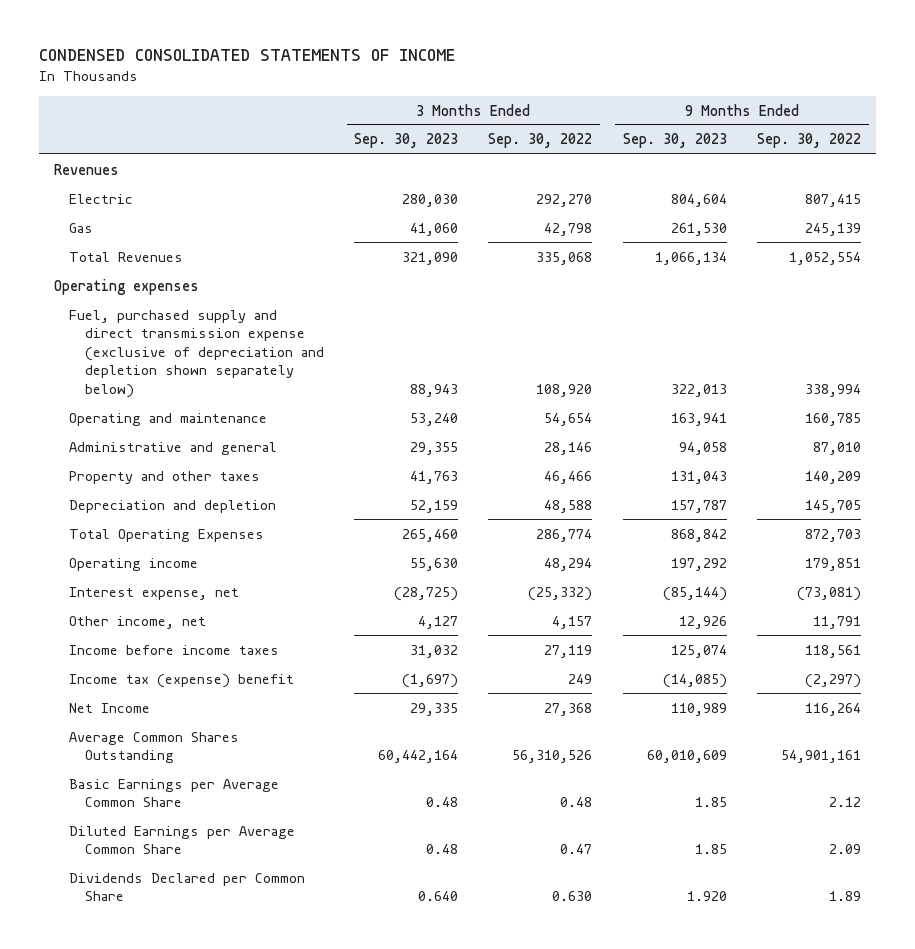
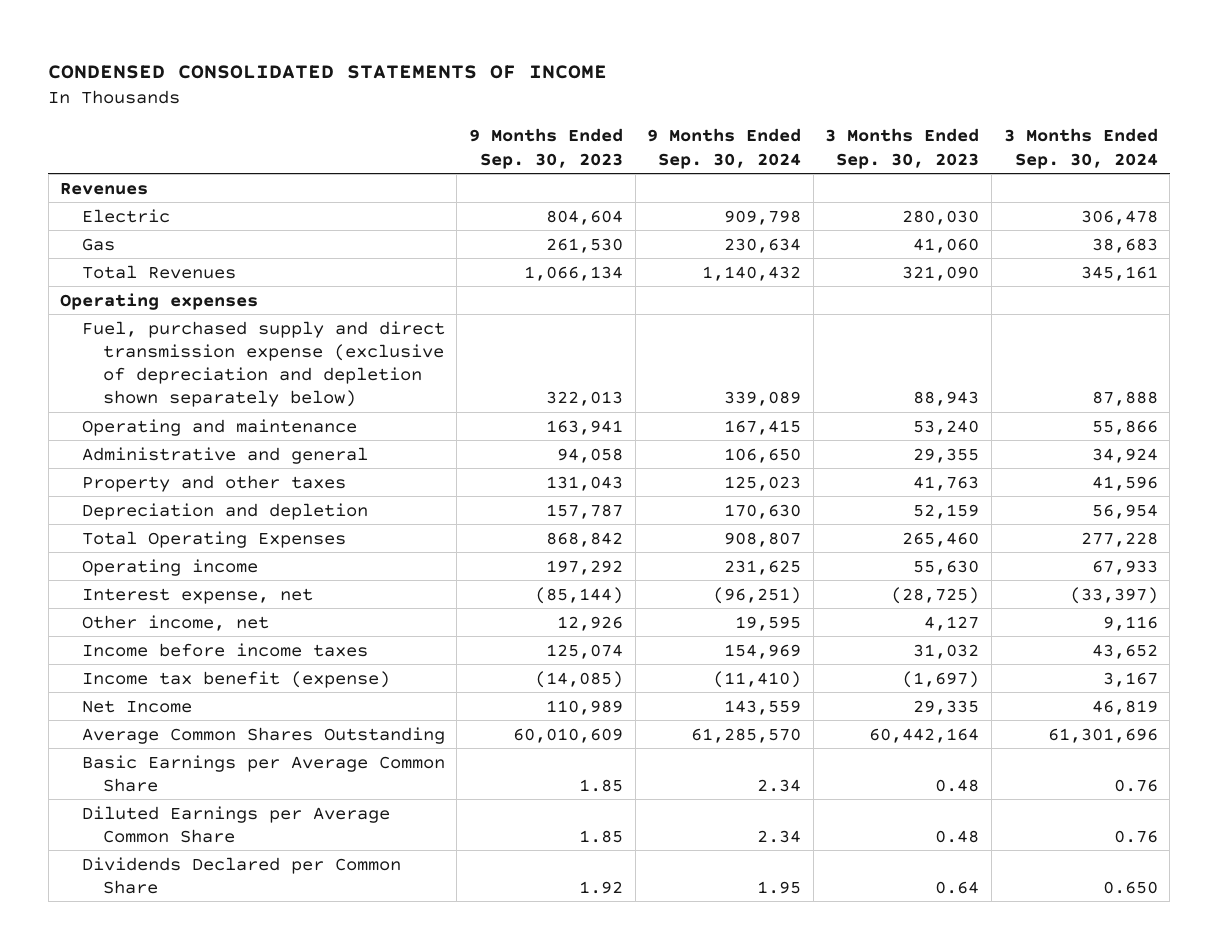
- | 3 Months Ended Sep. 30, 2023 | 3 Months Ended Sep. 30, 2022 | 9 Months Ended Sep. 30, 2023 | 9 Months Ended Sep. 30, 2022
+ | 9 Months Ended Sep. 30, 2023 | 9 Months Ended Sep. 30, 2024 | 3 Months Ended Sep. 30, 2023 | 3 Months Ended Sep. 30, 2024
- Income tax (expense) benefit | (1,697) | 249 | (14,085) | (2,297)
+ Income tax benefit (expense) | (14,085) | (11,410) | (1,697) | 3,167
- Dividends Declared per Common Share | 0.640 | 0.630 | 1.920 | 1.89
+ Dividends Declared per Common Share | 1.92 | 1.95 | 0.64 | 0.650

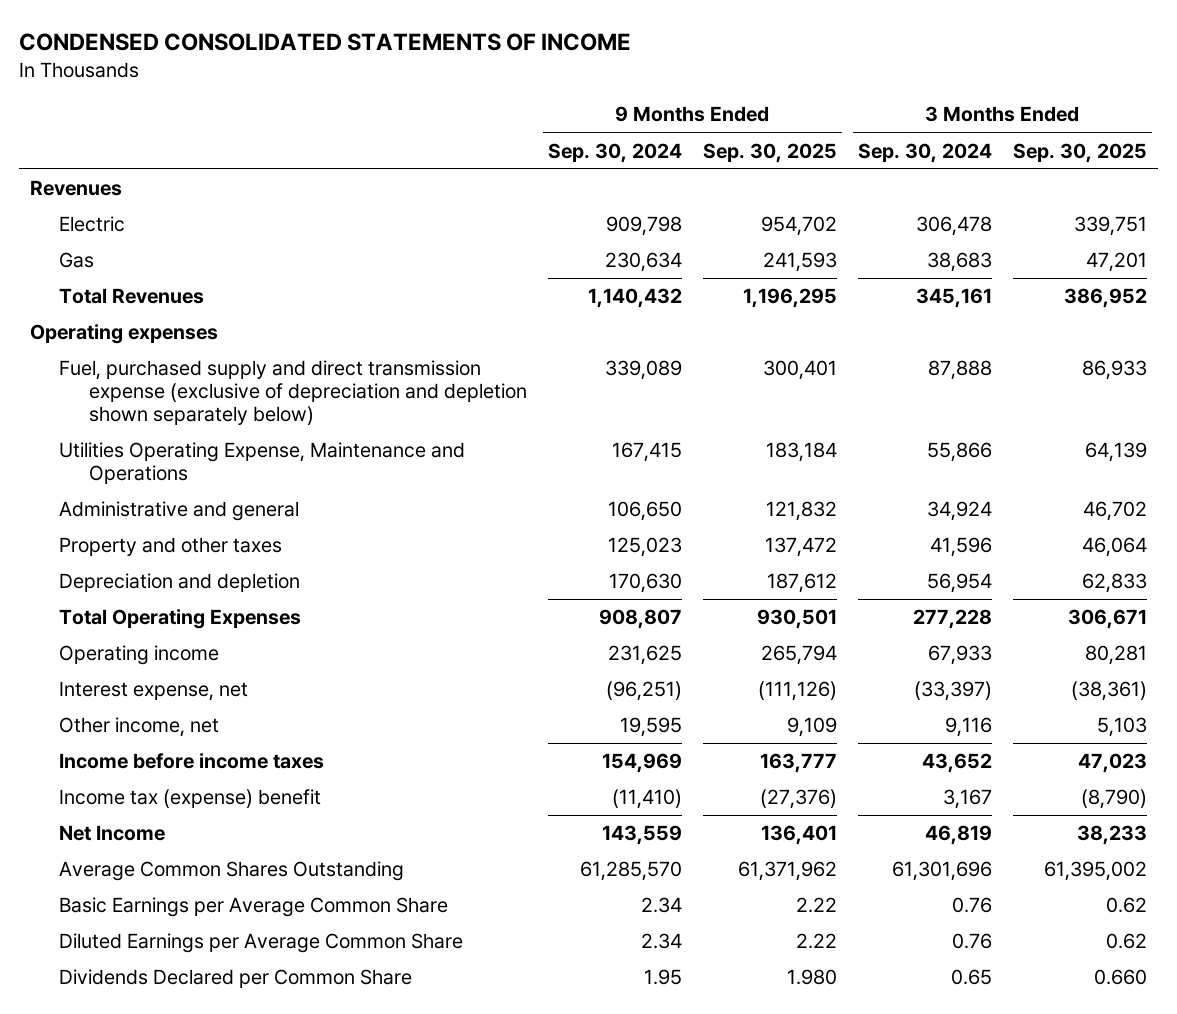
- | 9 Months Ended Sep. 30, 2023 | 9 Months Ended Sep. 30, 2024 | 3 Months Ended Sep. 30, 2023 | 3 Months Ended Sep. 30, 2024
+ | 9 Months Ended Sep. 30, 2024 | 9 Months Ended Sep. 30, 2025 | 3 Months Ended Sep. 30, 2024 | 3 Months Ended Sep. 30, 2025
- Operating and maintenance | 163,941 | 167,415 | 53,240 | 55,866
+ Utilities Operating Expense, Maintenance and Operations | 167,415 | 183,184 | 55,866 | 64,139
- Income tax benefit (expense) | (14,085) | (11,410) | (1,697) | 3,167
+ Income tax (expense) benefit | (11,410) | (27,376) | 3,167 | (8,790)
- Dividends Declared per Common Share | 1.92 | 1.95 | 0.64 | 0.650
+ Dividends Declared per Common Share | 1.95 | 1.980 | 0.65 | 0.660

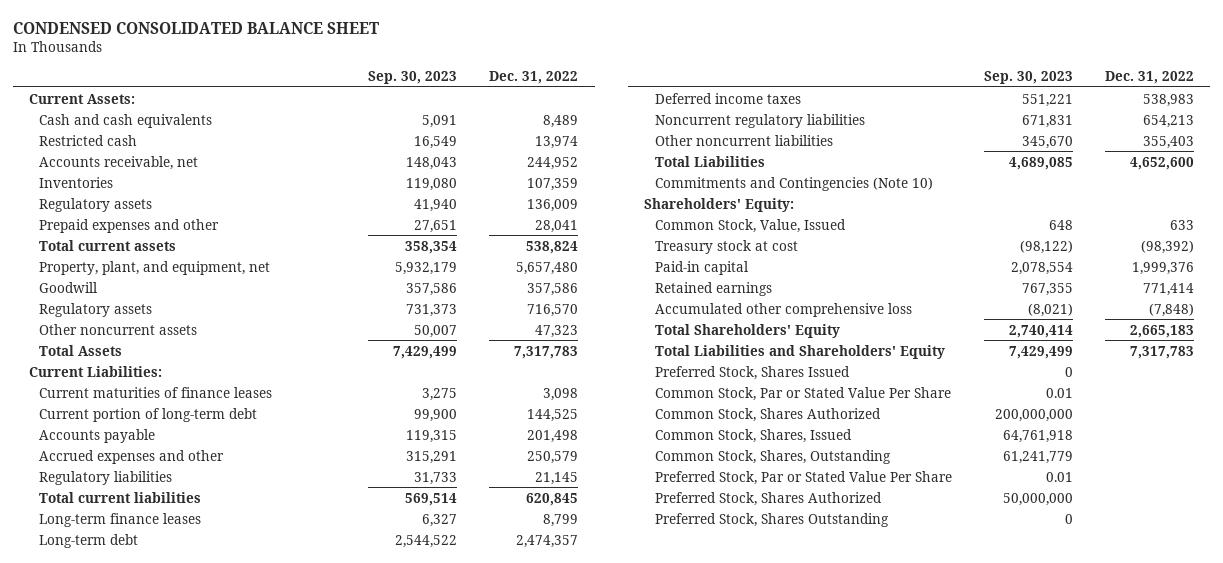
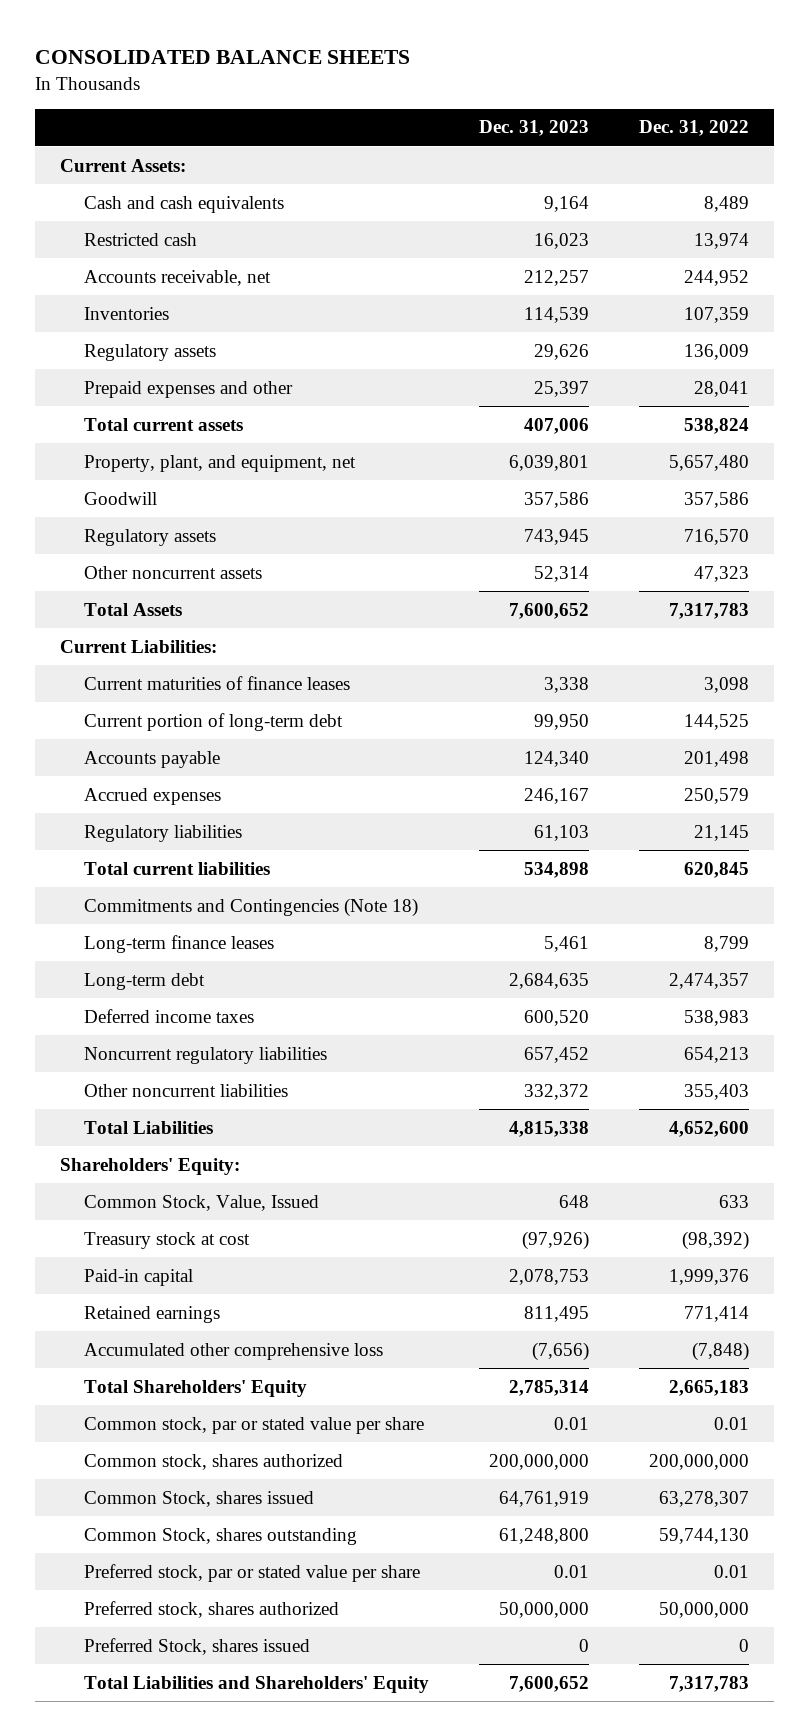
- CONDENSED CONSOLIDATED BALANCE SHEET
+ CONSOLIDATED BALANCE SHEETS
- | Sep. 30, 2023 | Dec. 31, 2022
+ | Dec. 31, 2023 | Dec. 31, 2022
- Accrued expenses and other | 315,291 | 250,579
+ Accrued expenses | 246,167 | 250,579
+ Commitments and Contingencies (Note 18)
- Commitments and Contingencies (Note 10)
+ Common stock, par or stated value per share | 0.01 | 0.01
+ Common stock, shares authorized | 200,000,000 | 200,000,000
+ Common Stock, shares issued | 64,761,919 | 63,278,307
+ Common Stock, shares outstanding | 61,248,800 | 59,744,130
+ Preferred stock, par or stated value per share | 0.01 | 0.01
+ Preferred stock, shares authorized | 50,000,000 | 50,000,000
+ Preferred Stock, shares issued | 0 | 0
- Preferred Stock, Shares Issued | 0 |
- Common Stock, Par or Stated Value Per Share | 0.01 |
- Common Stock, Shares Authorized | 200,000,000 |
- Common Stock, Shares, Issued | 64,761,918 |
- Common Stock, Shares, Outstanding | 61,241,779 |
- Preferred Stock, Par or Stated Value Per Share | 0.01 |
- Preferred Stock, Shares Authorized | 50,000,000 |
- Preferred Stock, Shares Outstanding | 0 |

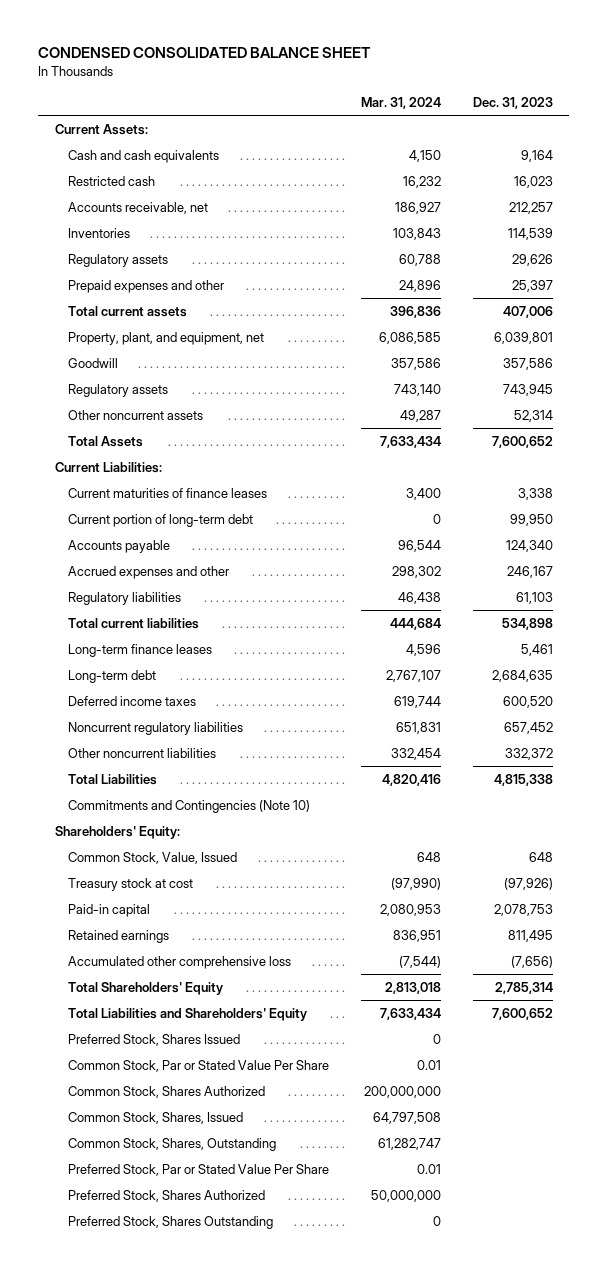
- CONSOLIDATED BALANCE SHEETS
+ CONDENSED CONSOLIDATED BALANCE SHEET
- | Dec. 31, 2023 | Dec. 31, 2022
+ | Mar. 31, 2024 | Dec. 31, 2023
- Accrued expenses | 246,167 | 250,579
+ Accrued expenses and other | 298,302 | 246,167
- Commitments and Contingencies (Note 18)
+ Commitments and Contingencies (Note 10)
- Common stock, par or stated value per share | 0.01 | 0.01
- Common stock, shares authorized | 200,000,000 | 200,000,000
- Common Stock, shares issued | 64,761,919 | 63,278,307
- Common Stock, shares outstanding | 61,248,800 | 59,744,130
- Preferred stock, par or stated value per share | 0.01 | 0.01
- Preferred stock, shares authorized | 50,000,000 | 50,000,000
- Preferred Stock, shares issued | 0 | 0
+ Preferred Stock, Shares Issued | 0 |
+ Common Stock, Par or Stated Value Per Share | 0.01 |
+ Common Stock, Shares Authorized | 200,000,000 |
+ Common Stock, Shares, Issued | 64,797,508 |
+ Common Stock, Shares, Outstanding | 61,282,747 |
+ Preferred Stock, Par or Stated Value Per Share | 0.01 |
+ Preferred Stock, Shares Authorized | 50,000,000 |
+ Preferred Stock, Shares Outstanding | 0 |

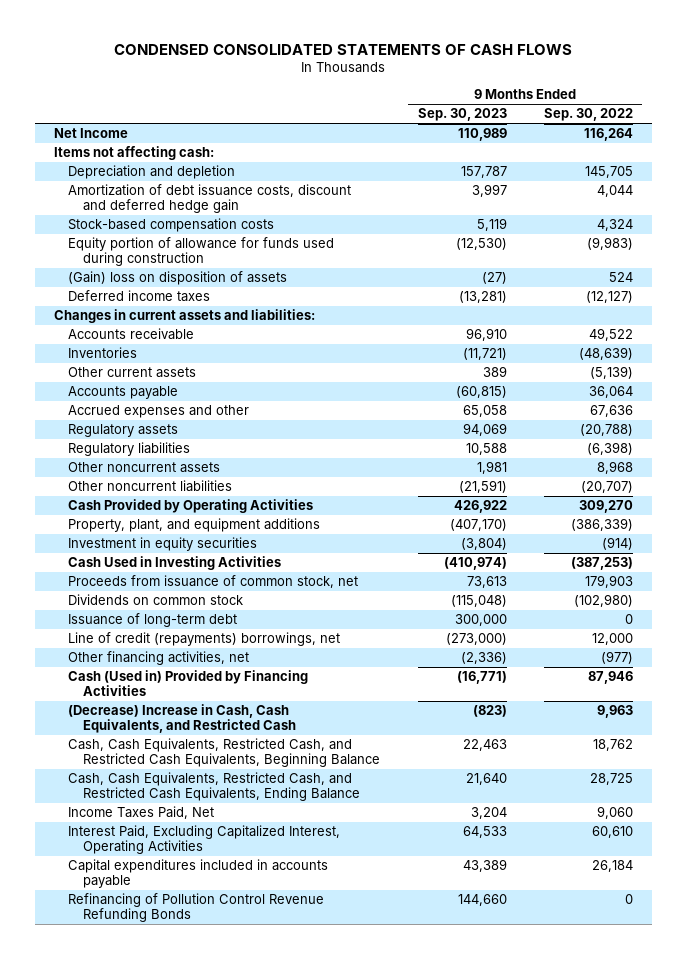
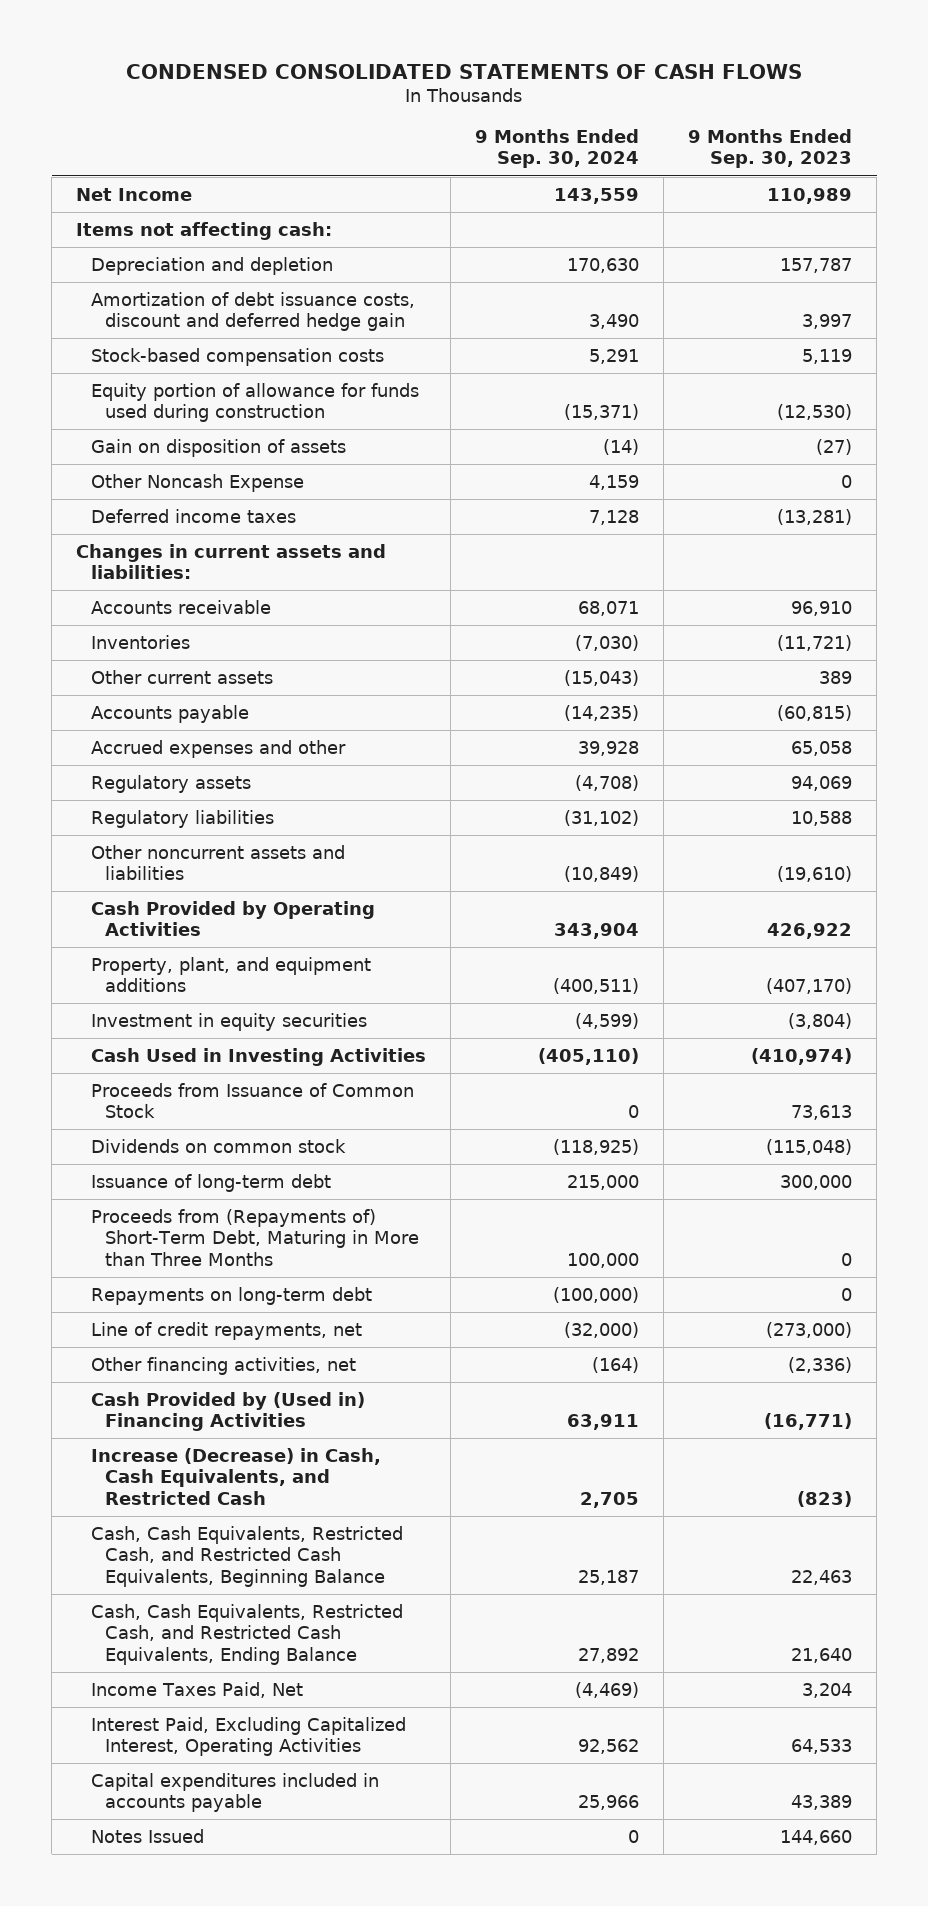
- | 9 Months Ended Sep. 30, 2023 | 9 Months Ended Sep. 30, 2022
+ | 9 Months Ended Sep. 30, 2024 | 9 Months Ended Sep. 30, 2023
- (Gain) loss on disposition of assets | (27) | 524
+ Gain on disposition of assets | (14) | (27)
+ Other Noncash Expense | 4,159 | 0
- Other noncurrent assets | 1,981 | 8,968
- Other noncurrent liabilities | (21,591) | (20,707)
+ Other noncurrent assets and liabilities | (10,849) | (19,610)
- Proceeds from issuance of common stock, net | 73,613 | 179,903
+ Proceeds from Issuance of Common Stock | 0 | 73,613
- Line of credit (repayments) borrowings, net | (273,000) | 12,000
+ Proceeds from (Repayments of) Short-Term Debt, Maturing in More than Three Months | 100,000 | 0
+ Repayments on long-term debt | (100,000) | 0
+ Line of credit repayments, net | (32,000) | (273,000)
- Cash (Used in) Provided by Financing Activities | (16,771) | 87,946
- (Decrease) Increase in Cash, Cash Equivalents, and Restricted Cash | (823) | 9,963
+ Cash Provided by (Used in) Financing Activities | 63,911 | (16,771)
+ Increase (Decrease) in Cash, Cash Equivalents, and Restricted Cash | 2,705 | (823)
- Refinancing of Pollution Control Revenue Refunding Bonds | 144,660 | 0
+ Notes Issued | 0 | 144,660

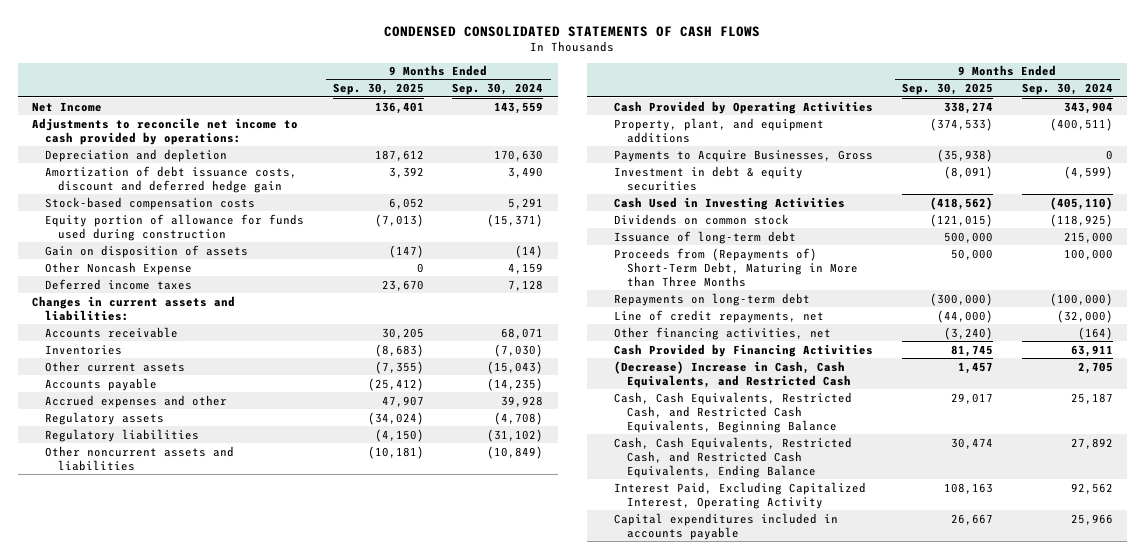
- | 9 Months Ended Sep. 30, 2024 | 9 Months Ended Sep. 30, 2023
+ | 9 Months Ended Sep. 30, 2025 | 9 Months Ended Sep. 30, 2024
- Items not affecting cash:
+ Adjustments to reconcile net income to cash provided by operations:
- Investment in equity securities | (4,599) | (3,804)
+ Payments to Acquire Businesses, Gross | (35,938) | 0
+ Investment in debt & equity securities | (8,091) | (4,599)
- Proceeds from Issuance of Common Stock | 0 | 73,613
- Cash Provided by (Used in) Financing Activities | 63,911 | (16,771)
- Increase (Decrease) in Cash, Cash Equivalents, and Restricted Cash | 2,705 | (823)
+ Cash Provided by Financing Activities | 81,745 | 63,911
+ (Decrease) Increase in Cash, Cash Equivalents, and Restricted Cash | 1,457 | 2,705
- Income Taxes Paid, Net | (4,469) | 3,204
- Interest Paid, Excluding Capitalized Interest, Operating Activities | 92,562 | 64,533
+ Interest Paid, Excluding Capitalized Interest, Operating Activity | 108,163 | 92,562
- Notes Issued | 0 | 144,660

